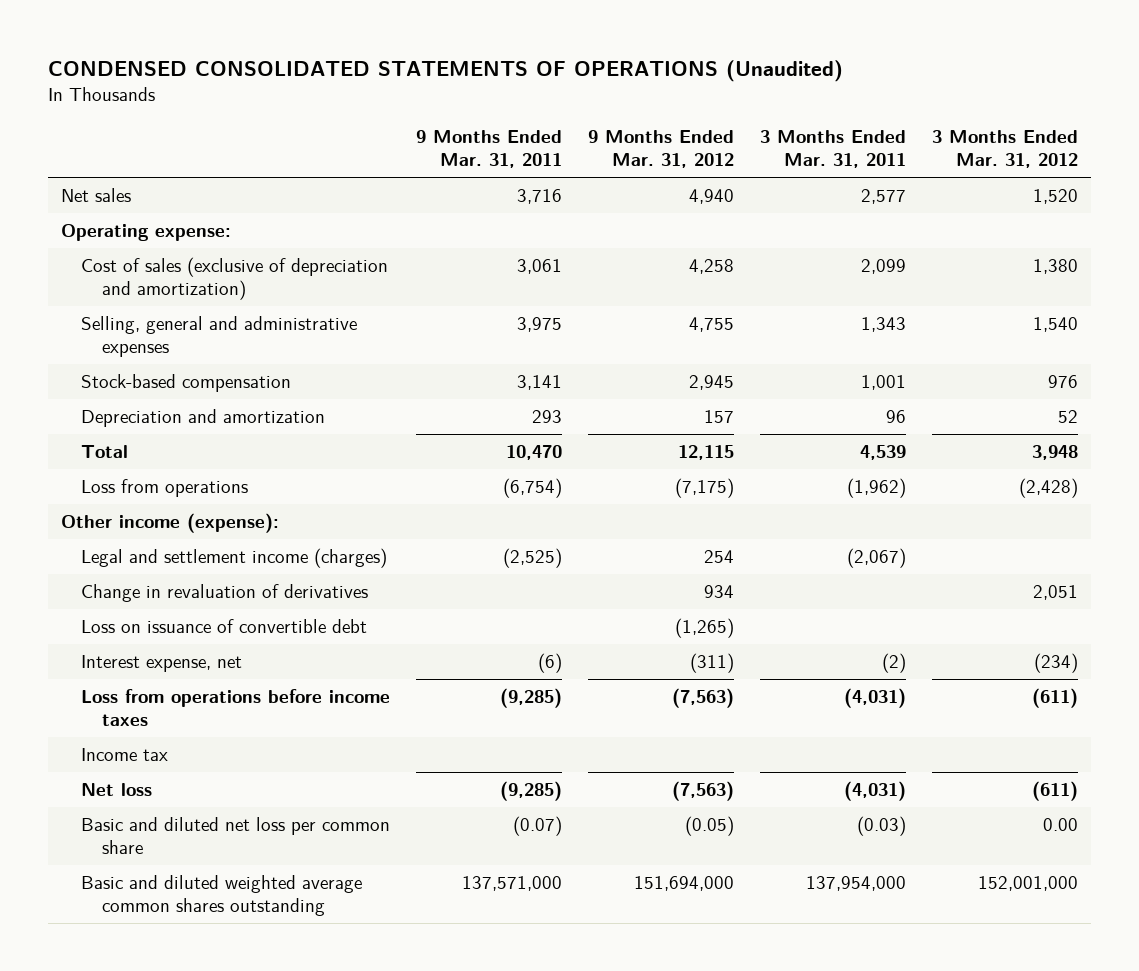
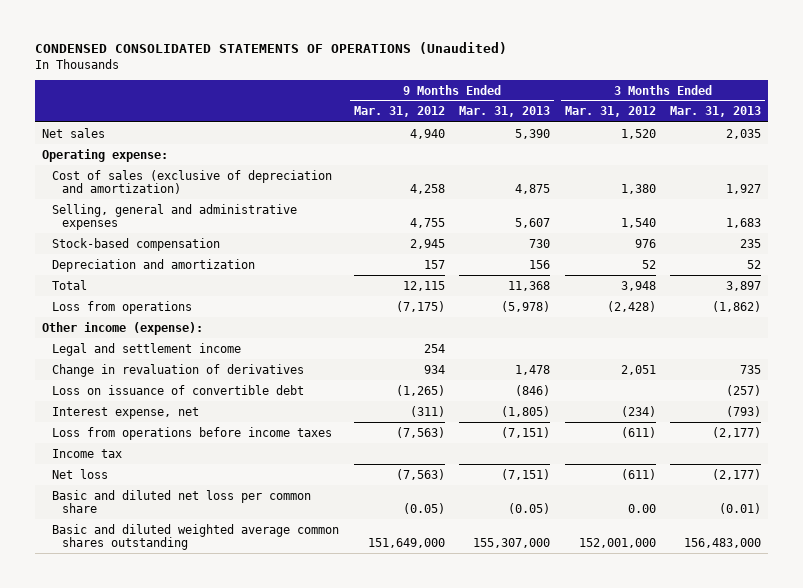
- | 9 Months Ended Mar. 31, 2011 | 9 Months Ended Mar. 31, 2012 | 3 Months Ended Mar. 31, 2011 | 3 Months Ended Mar. 31, 2012
+ | 9 Months Ended Mar. 31, 2012 | 9 Months Ended Mar. 31, 2013 | 3 Months Ended Mar. 31, 2012 | 3 Months Ended Mar. 31, 2013
- Legal and settlement income (charges) | (2,525) | 254 | (2,067) |
+ Legal and settlement income | 254 | | |
- Basic and diluted weighted average common shares outstanding | 137,571,000 | 151,694,000 | 137,954,000 | 152,001,000
+ Basic and diluted weighted average common shares outstanding | 151,649,000 | 155,307,000 | 152,001,000 | 156,483,000

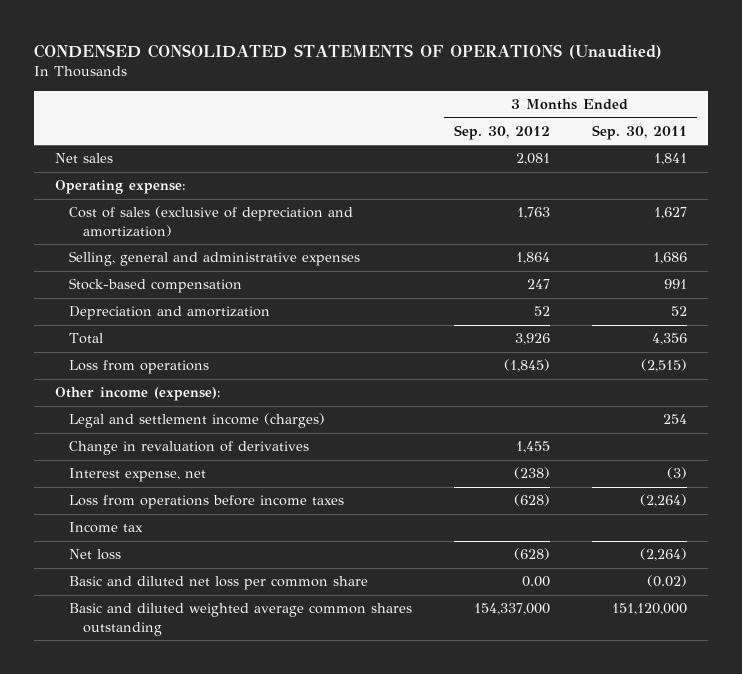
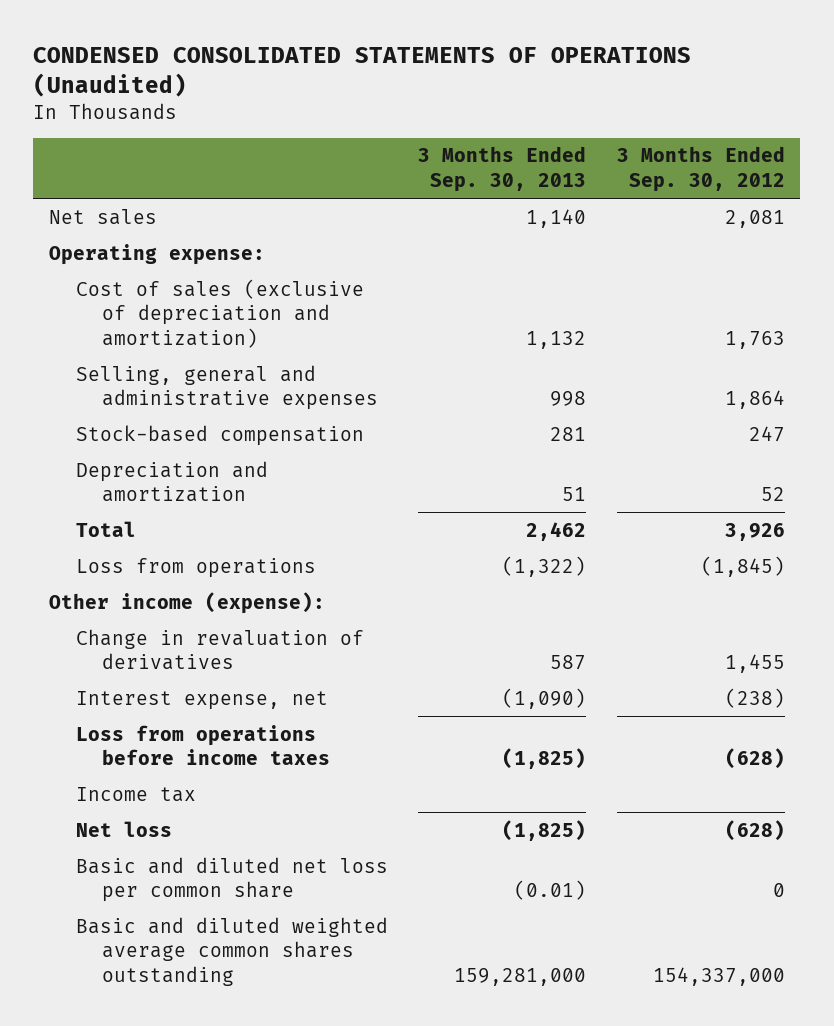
- | 3 Months Ended Sep. 30, 2012 | 3 Months Ended Sep. 30, 2011
+ | 3 Months Ended Sep. 30, 2013 | 3 Months Ended Sep. 30, 2012
- Legal and settlement income (charges) | | 254
- Basic and diluted net loss per common share | 0.00 | (0.02)
+ Basic and diluted net loss per common share | (0.01) | 0

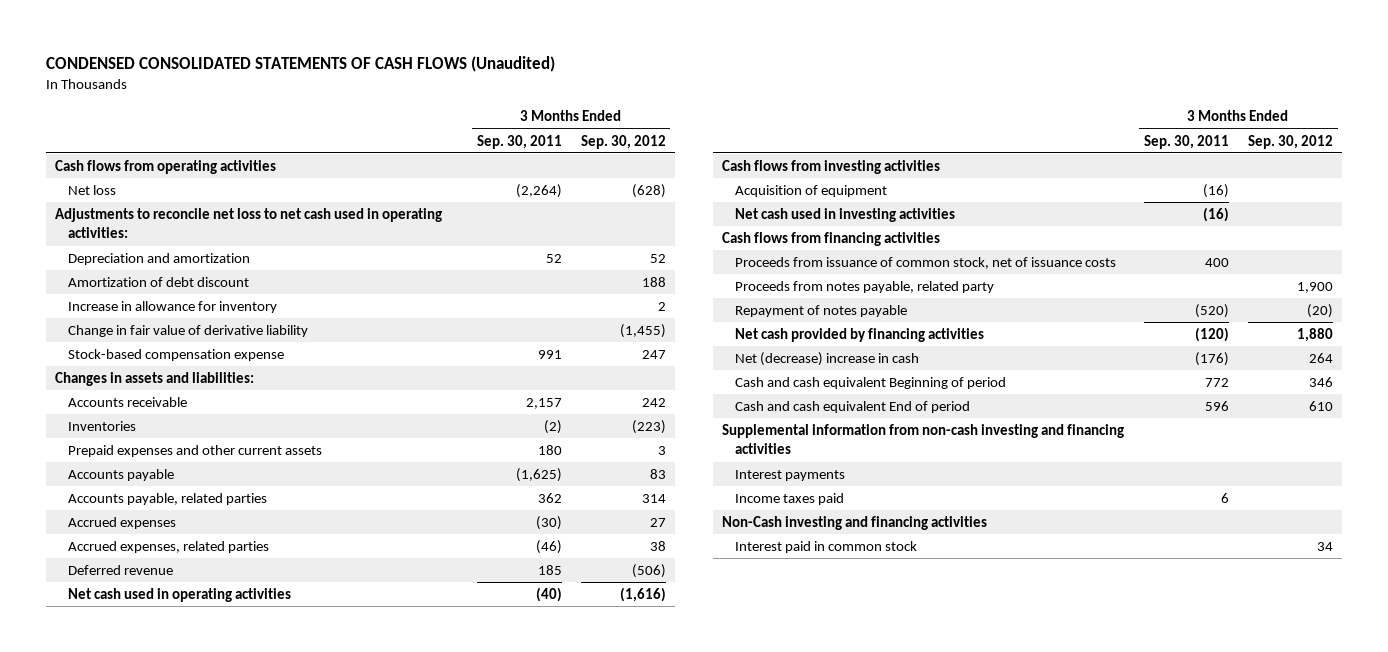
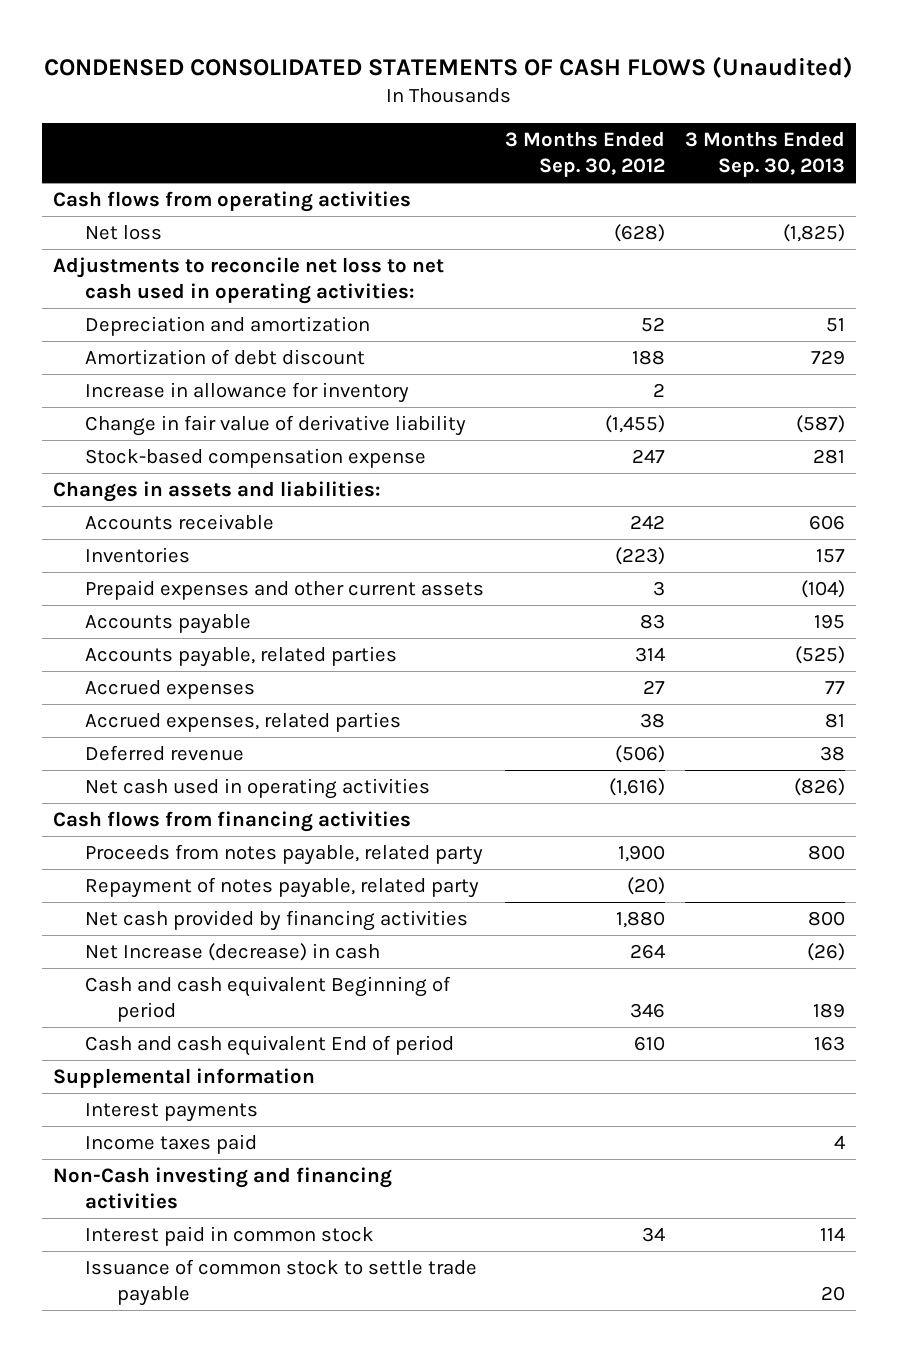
- | 3 Months Ended Sep. 30, 2011 | 3 Months Ended Sep. 30, 2012
+ | 3 Months Ended Sep. 30, 2012 | 3 Months Ended Sep. 30, 2013
- Cash flows from investing activities
- Acquisition of equipment | (16) |
- Net cash used in investing activities | (16) |
- Proceeds from issuance of common stock, net of issuance costs | 400 |
- Repayment of notes payable | (520) | (20)
+ Repayment of notes payable, related party | (20) |
- Net (decrease) increase in cash | (176) | 264
+ Net Increase (decrease) in cash | 264 | (26)
- Supplemental information from non-cash investing and financing activities
+ Supplemental information
+ Issuance of common stock to settle trade payable | | 20

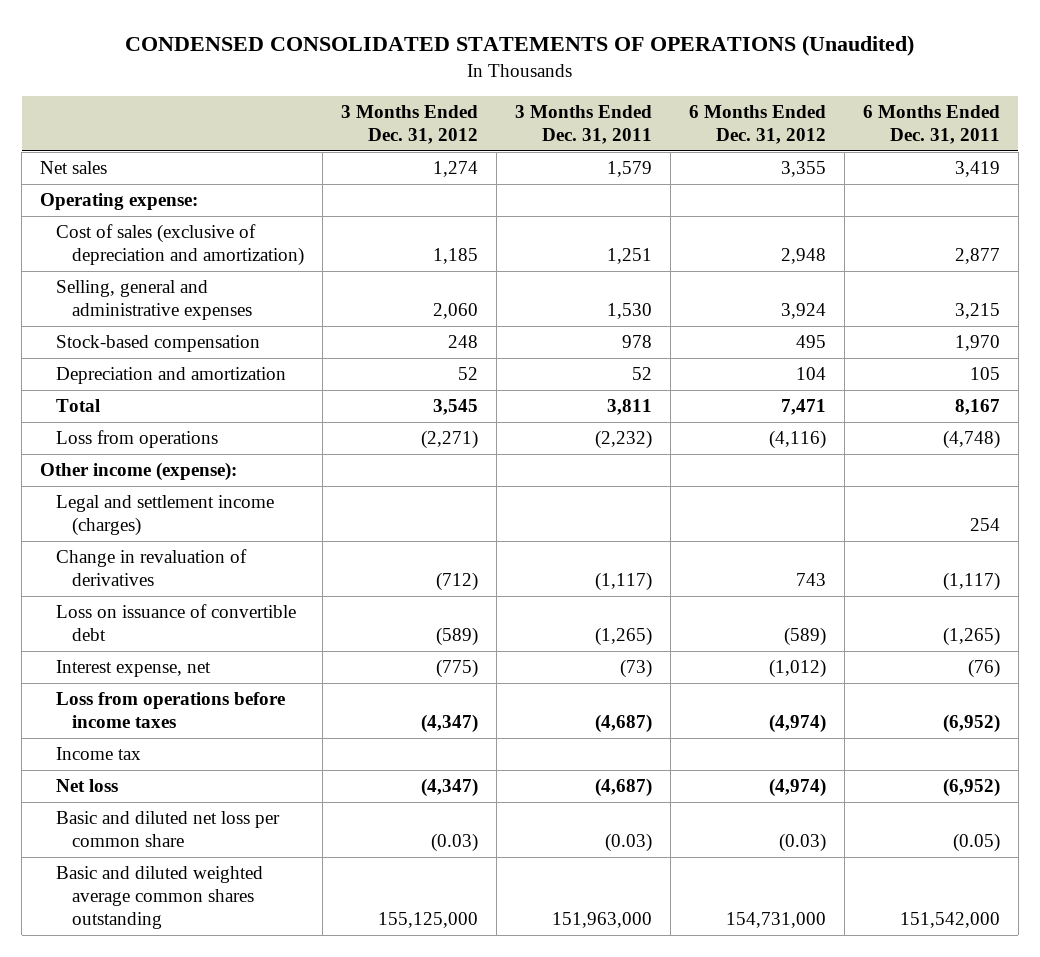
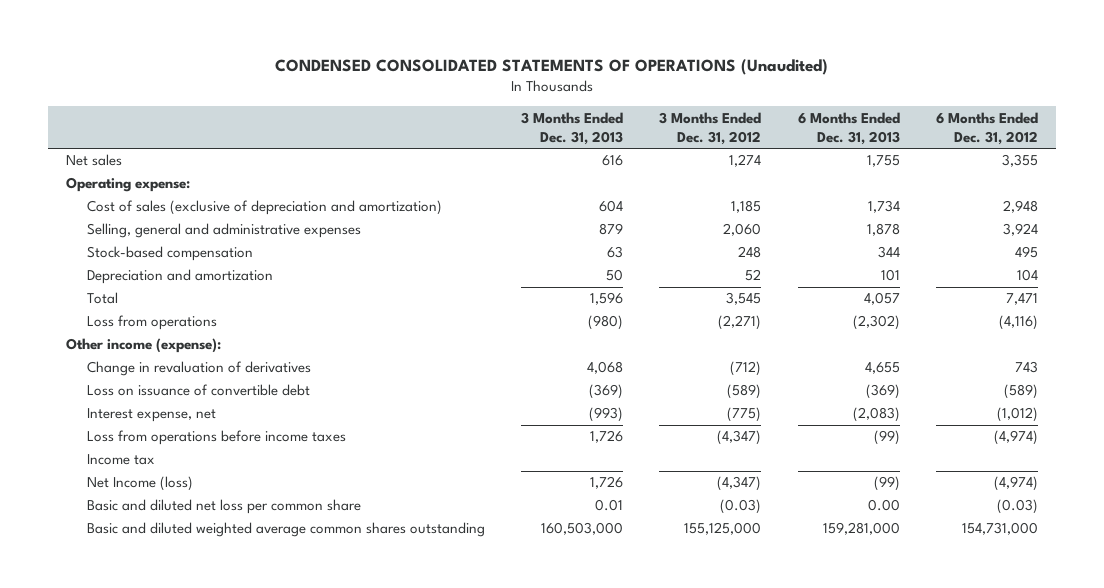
- | 3 Months Ended Dec. 31, 2012 | 3 Months Ended Dec. 31, 2011 | 6 Months Ended Dec. 31, 2012 | 6 Months Ended Dec. 31, 2011
+ | 3 Months Ended Dec. 31, 2013 | 3 Months Ended Dec. 31, 2012 | 6 Months Ended Dec. 31, 2013 | 6 Months Ended Dec. 31, 2012
- Legal and settlement income (charges) | | | | 254
- Net loss | (4,347) | (4,687) | (4,974) | (6,952)
+ Net Income (loss) | 1,726 | (4,347) | (99) | (4,974)

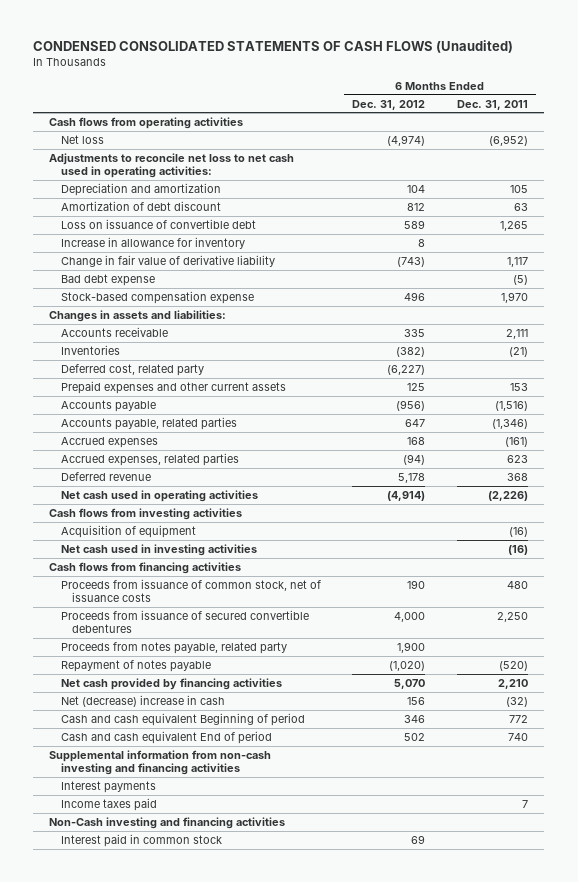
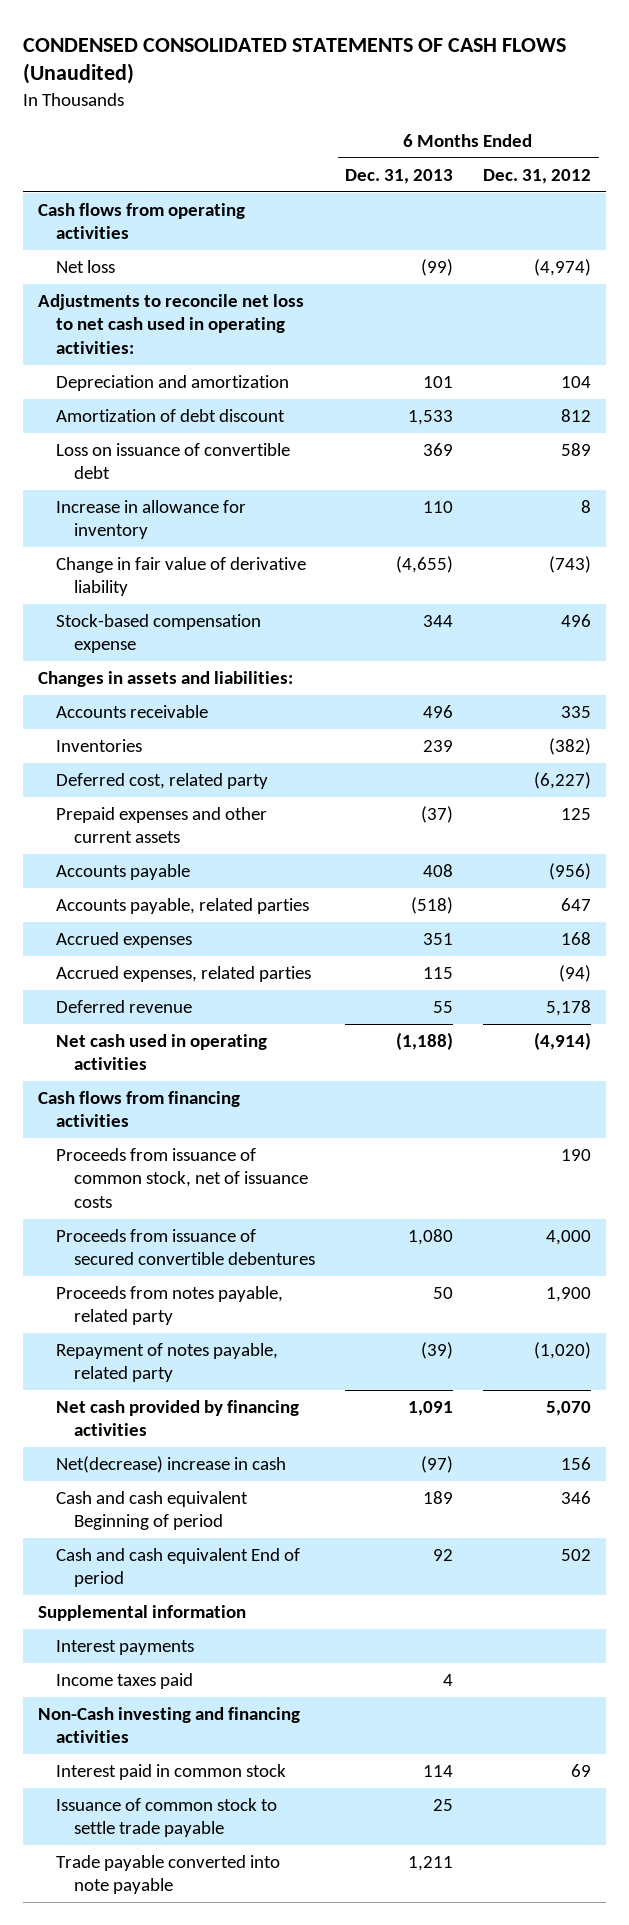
- | 6 Months Ended Dec. 31, 2012 | 6 Months Ended Dec. 31, 2011
+ | 6 Months Ended Dec. 31, 2013 | 6 Months Ended Dec. 31, 2012
- Bad debt expense | | (5)
- Cash flows from investing activities
- Acquisition of equipment | | (16)
- Net cash used in investing activities | | (16)
- Repayment of notes payable | (1,020) | (520)
+ Repayment of notes payable, related party | (39) | (1,020)
- Net (decrease) increase in cash | 156 | (32)
+ Net(decrease) increase in cash | (97) | 156
- Supplemental information from non-cash investing and financing activities
+ Supplemental information
+ Issuance of common stock to settle trade payable | 25 |
+ Trade payable converted into note payable | 1,211 |

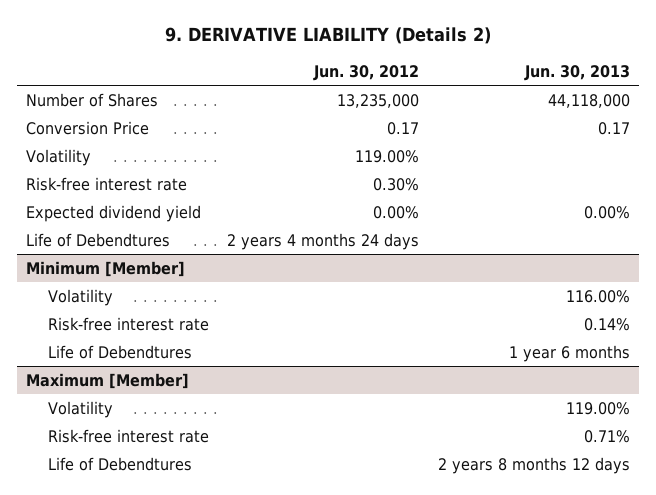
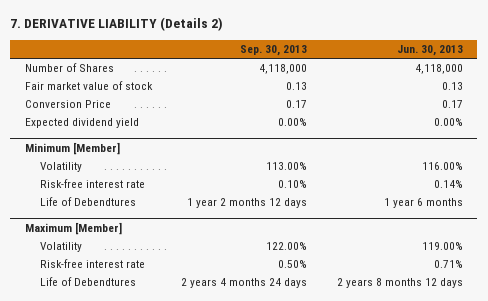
- 9. DERIVATIVE LIABILITY (Details 2)
+ 7. DERIVATIVE LIABILITY (Details 2)
- | Jun. 30, 2012 | Jun. 30, 2013
+ | Sep. 30, 2013 | Jun. 30, 2013
- Number of Shares | 13,235,000 | 44,118,000
+ Number of Shares | 4,118,000 | 4,118,000
+ Fair market value of stock | 0.13 | 0.13
- Volatility | 119.00% |
- Risk-free interest rate | 0.30% |
- Life of Debendtures | 2 years 4 months 24 days |

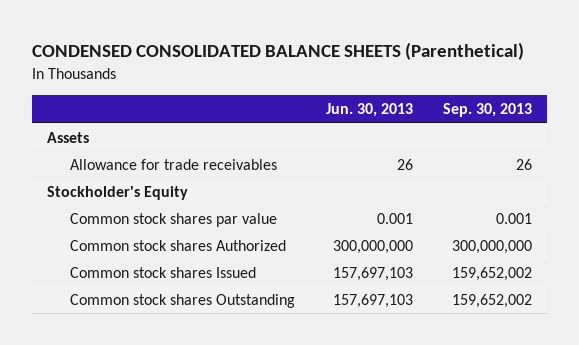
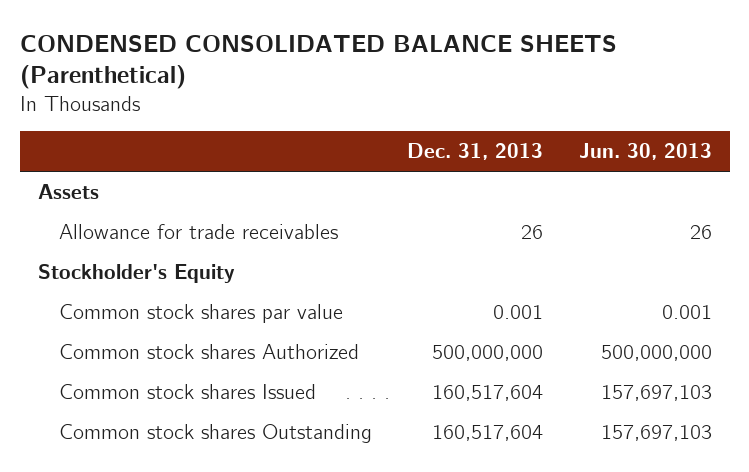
- | Jun. 30, 2013 | Sep. 30, 2013
+ | Dec. 31, 2013 | Jun. 30, 2013
- Common stock shares Authorized | 300,000,000 | 300,000,000
+ Common stock shares Authorized | 500,000,000 | 500,000,000

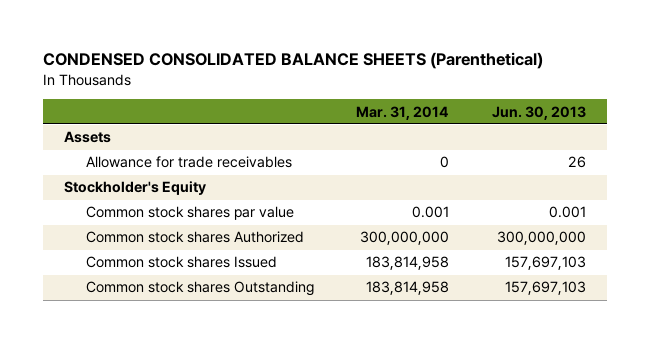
- | Dec. 31, 2013 | Jun. 30, 2013
+ | Mar. 31, 2014 | Jun. 30, 2013
- Common stock shares Authorized | 500,000,000 | 500,000,000
+ Common stock shares Authorized | 300,000,000 | 300,000,000

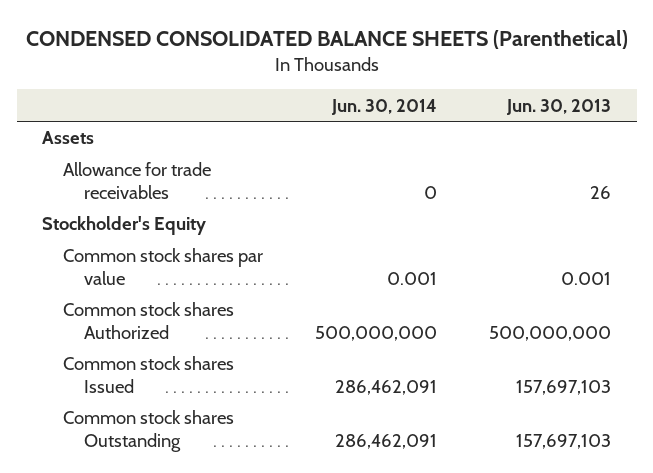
- | Mar. 31, 2014 | Jun. 30, 2013
+ | Jun. 30, 2014 | Jun. 30, 2013
- Common stock shares Authorized | 300,000,000 | 300,000,000
+ Common stock shares Authorized | 500,000,000 | 500,000,000

